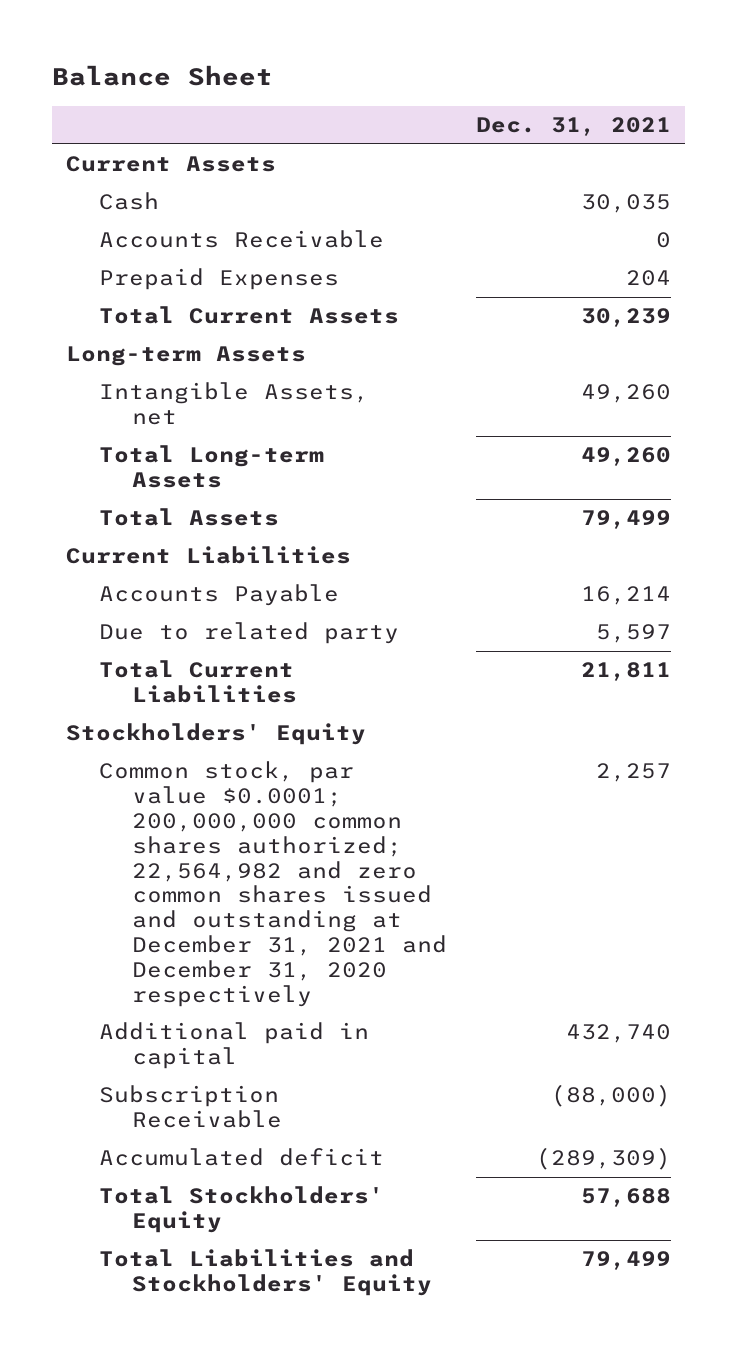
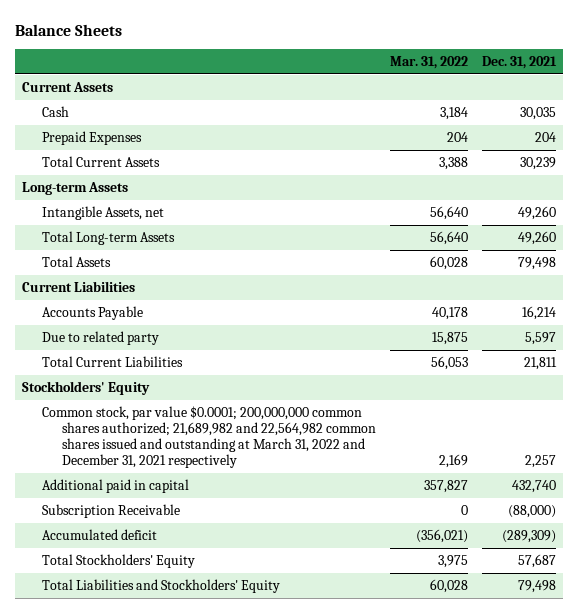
- Balance Sheet
+ Balance Sheets
- | Dec. 31, 2021
+ | Mar. 31, 2022 | Dec. 31, 2021
- Accounts Receivable | 0
- Total Assets | 79,499
+ Total Assets | 60,028 | 79,498
- Common stock, par value $0.0001; 200,000,000 common shares authorized; 22,564,982 and zero common shares issued and outstanding at December 31, 2021 and December 31, 2020 respectively | 2,257
+ Common stock, par value $0.0001; 200,000,000 common shares authorized; 21,689,982 and 22,564,982 common shares issued and outstanding at March 31, 2022 and December 31, 2021 respectively | 2,169 | 2,257
- Total Stockholders' Equity | 57,688
- Total Liabilities and Stockholders' Equity | 79,499
+ Total Stockholders' Equity | 3,975 | 57,687
+ Total Liabilities and Stockholders' Equity | 60,028 | 79,498

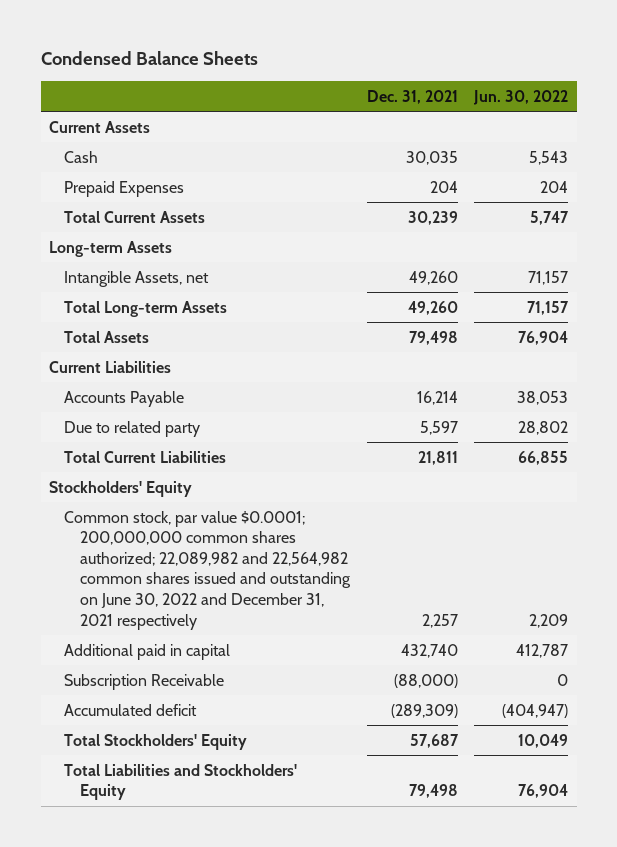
- Balance Sheets
+ Condensed Balance Sheets
- | Mar. 31, 2022 | Dec. 31, 2021
+ | Dec. 31, 2021 | Jun. 30, 2022
- Common stock, par value $0.0001; 200,000,000 common shares authorized; 21,689,982 and 22,564,982 common shares issued and outstanding at March 31, 2022 and December 31, 2021 respectively | 2,169 | 2,257
+ Common stock, par value $0.0001; 200,000,000 common shares authorized; 22,089,982 and 22,564,982 common shares issued and outstanding on June 30, 2022 and December 31, 2021 respectively | 2,257 | 2,209

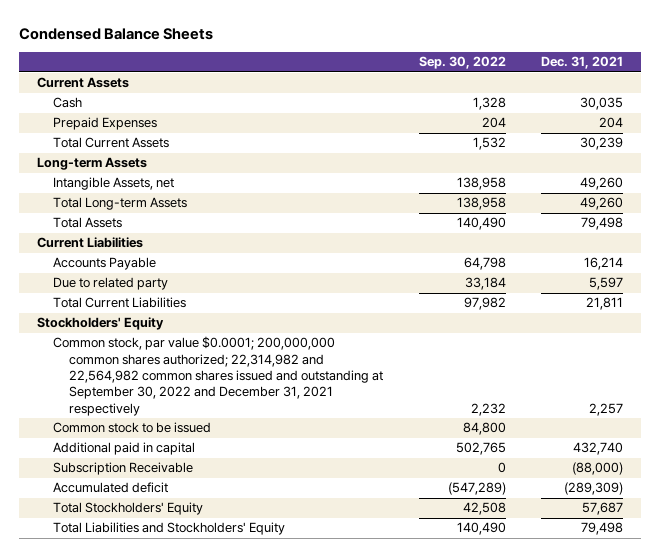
- | Dec. 31, 2021 | Jun. 30, 2022
+ | Sep. 30, 2022 | Dec. 31, 2021
- Common stock, par value $0.0001; 200,000,000 common shares authorized; 22,089,982 and 22,564,982 common shares issued and outstanding on June 30, 2022 and December 31, 2021 respectively | 2,257 | 2,209
+ Common stock, par value $0.0001; 200,000,000 common shares authorized; 22,314,982 and 22,564,982 common shares issued and outstanding at September 30, 2022 and December 31, 2021 respectively | 2,232 | 2,257
+ Common stock to be issued | 84,800 |

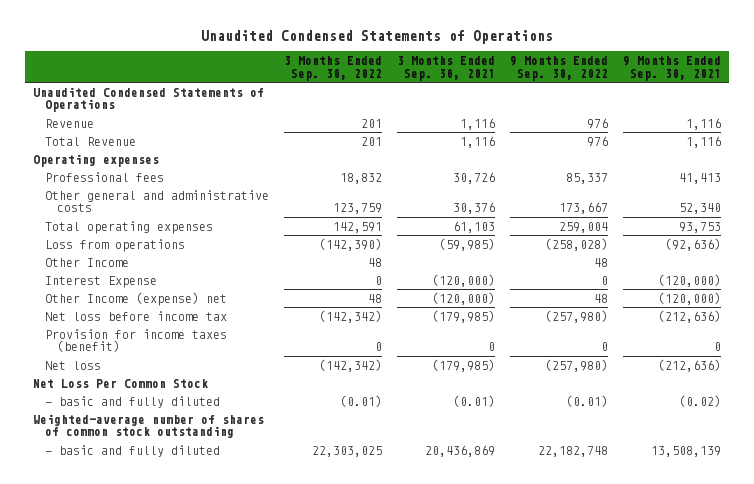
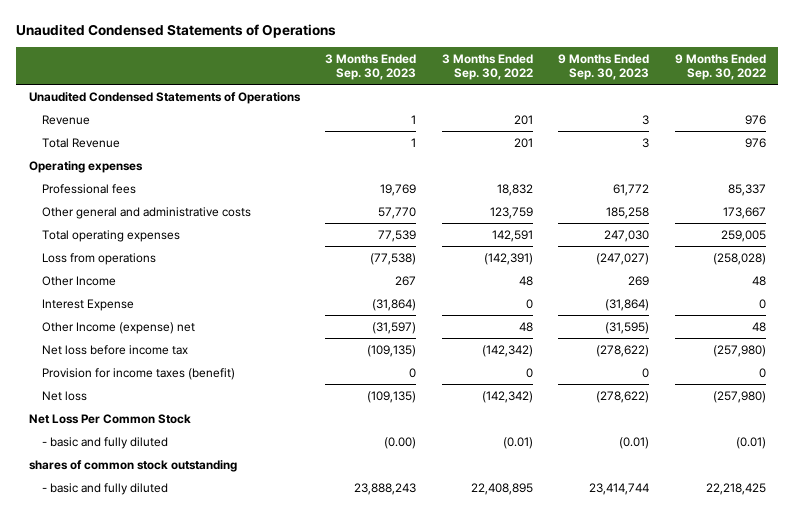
- | 3 Months Ended Sep. 30, 2022 | 3 Months Ended Sep. 30, 2021 | 9 Months Ended Sep. 30, 2022 | 9 Months Ended Sep. 30, 2021
+ | 3 Months Ended Sep. 30, 2023 | 3 Months Ended Sep. 30, 2022 | 9 Months Ended Sep. 30, 2023 | 9 Months Ended Sep. 30, 2022
- Total operating expenses | 142,591 | 61,103 | 259,004 | 93,753
- Loss from operations | (142,390) | (59,985) | (258,028) | (92,636)
+ Total operating expenses | 77,539 | 142,591 | 247,030 | 259,005
+ Loss from operations | (77,538) | (142,391) | (247,027) | (258,028)
- Weighted-average number of shares of common stock outstanding
- - basic and fully diluted | 22,303,025 | 20,436,869 | 22,182,748 | 13,508,139
+ shares of common stock outstanding
+ - basic and fully diluted | 23,888,243 | 22,408,895 | 23,414,744 | 22,218,425

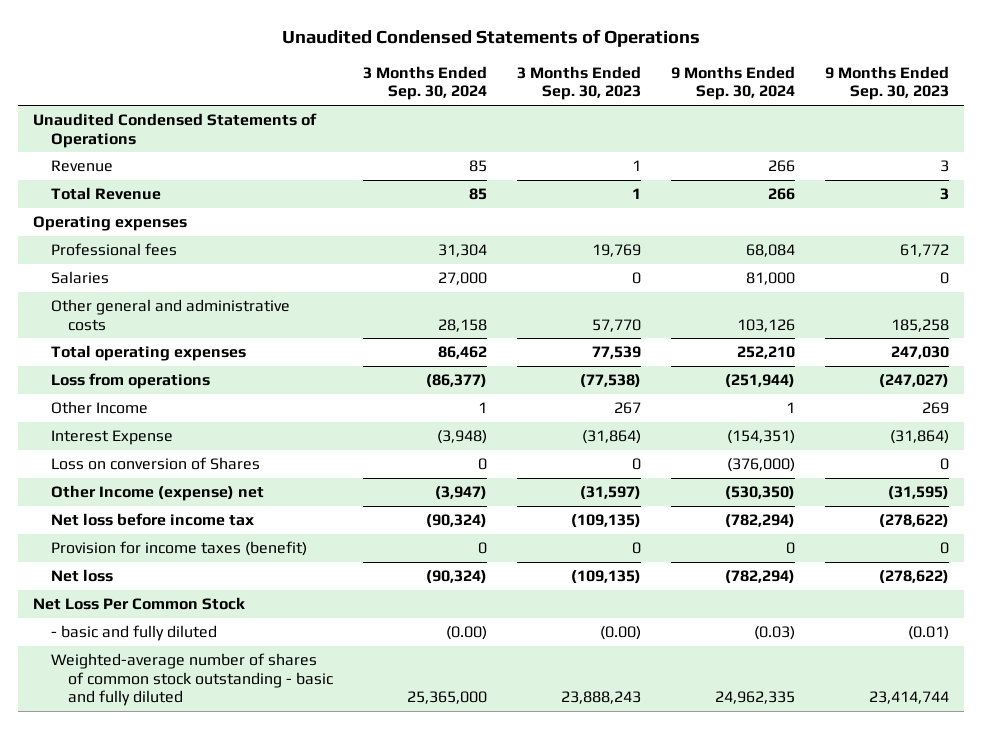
- | 3 Months Ended Sep. 30, 2023 | 3 Months Ended Sep. 30, 2022 | 9 Months Ended Sep. 30, 2023 | 9 Months Ended Sep. 30, 2022
+ | 3 Months Ended Sep. 30, 2024 | 3 Months Ended Sep. 30, 2023 | 9 Months Ended Sep. 30, 2024 | 9 Months Ended Sep. 30, 2023
+ Salaries | 27,000 | 0 | 81,000 | 0
+ Loss on conversion of Shares | 0 | 0 | (376,000) | 0
- shares of common stock outstanding
- - basic and fully diluted | 23,888,243 | 22,408,895 | 23,414,744 | 22,218,425
+ Weighted-average number of shares of common stock outstanding - basic and fully diluted | 25,365,000 | 23,888,243 | 24,962,335 | 23,414,744

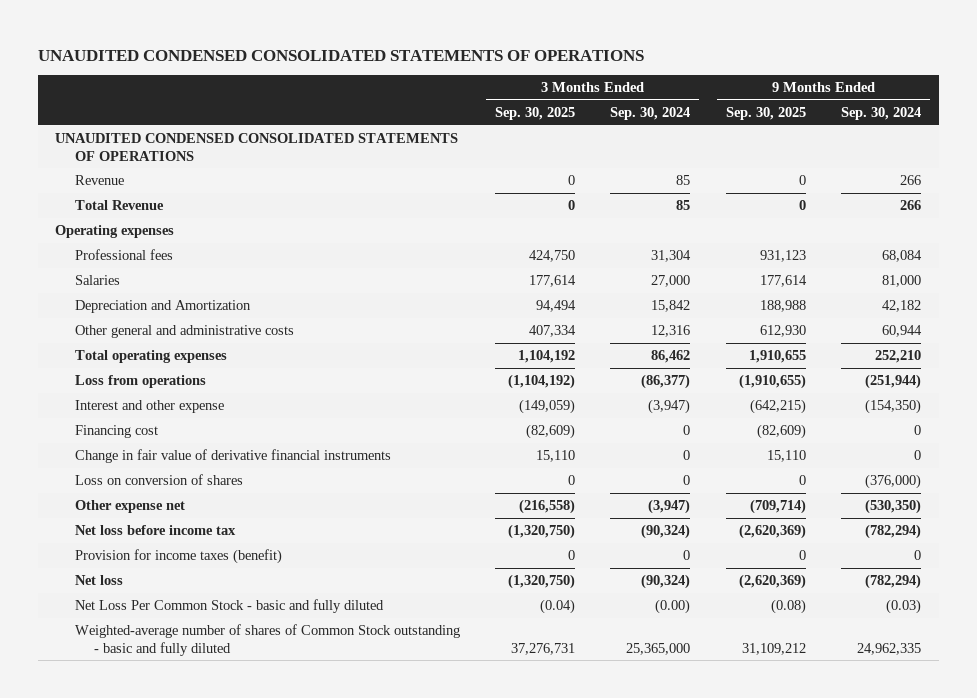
- Unaudited Condensed Statements of Operations
+ UNAUDITED CONDENSED CONSOLIDATED STATEMENTS OF OPERATIONS
- | 3 Months Ended Sep. 30, 2024 | 3 Months Ended Sep. 30, 2023 | 9 Months Ended Sep. 30, 2024 | 9 Months Ended Sep. 30, 2023
+ | 3 Months Ended Sep. 30, 2025 | 3 Months Ended Sep. 30, 2024 | 9 Months Ended Sep. 30, 2025 | 9 Months Ended Sep. 30, 2024
- Unaudited Condensed Statements of Operations
+ UNAUDITED CONDENSED CONSOLIDATED STATEMENTS OF OPERATIONS
- Other general and administrative costs | 28,158 | 57,770 | 103,126 | 185,258
+ Depreciation and Amortization | 94,494 | 15,842 | 188,988 | 42,182
+ Other general and administrative costs | 407,334 | 12,316 | 612,930 | 60,944
- Other Income | 1 | 267 | 1 | 269
- Interest Expense | (3,948) | (31,864) | (154,351) | (31,864)
- Loss on conversion of Shares | 0 | 0 | (376,000) | 0
- Other Income (expense) net | (3,947) | (31,597) | (530,350) | (31,595)
+ Interest and other expense | (149,059) | (3,947) | (642,215) | (154,350)
+ Financing cost | (82,609) | 0 | (82,609) | 0
+ Change in fair value of derivative financial instruments | 15,110 | 0 | 15,110 | 0
+ Loss on conversion of shares | 0 | 0 | 0 | (376,000)
+ Other expense net | (216,558) | (3,947) | (709,714) | (530,350)
- Net Loss Per Common Stock
- - basic and fully diluted | (0.00) | (0.00) | (0.03) | (0.01)
- Weighted-average number of shares of common stock outstanding - basic and fully diluted | 25,365,000 | 23,888,243 | 24,962,335 | 23,414,744
+ Net Loss Per Common Stock - basic and fully diluted | (0.04) | (0.00) | (0.08) | (0.03)
+ Weighted-average number of shares of Common Stock outstanding - basic and fully diluted | 37,276,731 | 25,365,000 | 31,109,212 | 24,962,335

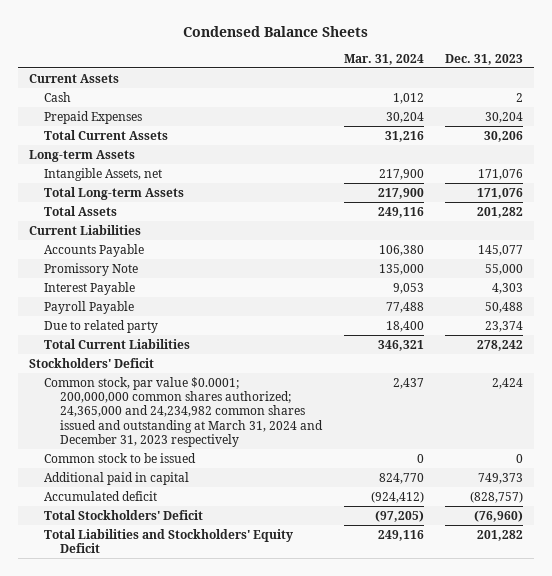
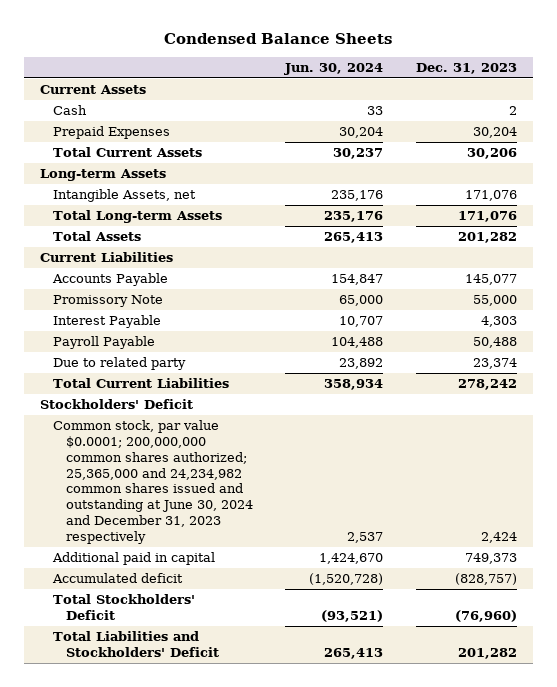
- | Mar. 31, 2024 | Dec. 31, 2023
+ | Jun. 30, 2024 | Dec. 31, 2023
- Common stock, par value $0.0001; 200,000,000 common shares authorized; 24,365,000 and 24,234,982 common shares issued and outstanding at March 31, 2024 and December 31, 2023 respectively | 2,437 | 2,424
- Common stock to be issued | 0 | 0
+ Common stock, par value $0.0001; 200,000,000 common shares authorized; 25,365,000 and 24,234,982 common shares issued and outstanding at June 30, 2024 and December 31, 2023 respectively | 2,537 | 2,424
- Total Liabilities and Stockholders' Equity Deficit | 249,116 | 201,282
+ Total Liabilities and Stockholders' Deficit | 265,413 | 201,282

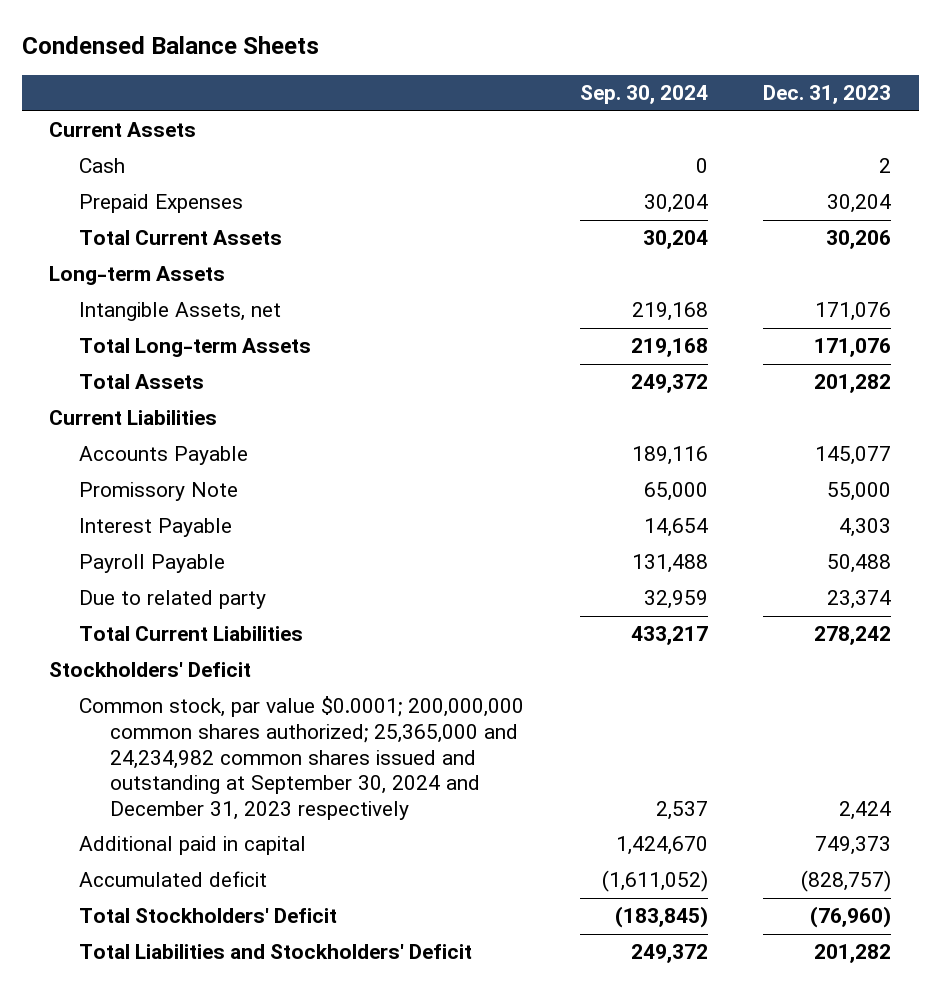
- | Jun. 30, 2024 | Dec. 31, 2023
+ | Sep. 30, 2024 | Dec. 31, 2023
- Common stock, par value $0.0001; 200,000,000 common shares authorized; 25,365,000 and 24,234,982 common shares issued and outstanding at June 30, 2024 and December 31, 2023 respectively | 2,537 | 2,424
+ Common stock, par value $0.0001; 200,000,000 common shares authorized; 25,365,000 and 24,234,982 common shares issued and outstanding at September 30, 2024 and December 31, 2023 respectively | 2,537 | 2,424

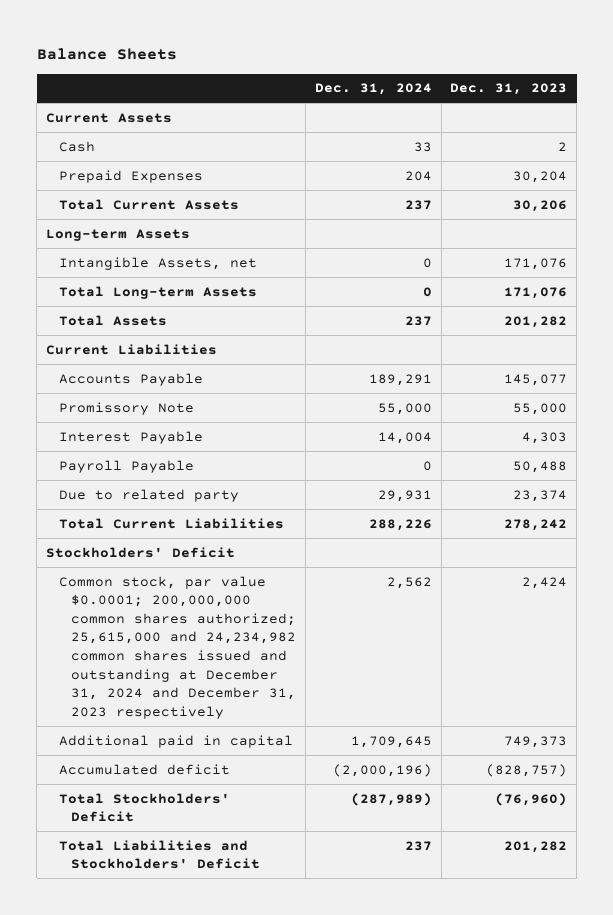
- Condensed Balance Sheets
+ Balance Sheets
- | Sep. 30, 2024 | Dec. 31, 2023
+ | Dec. 31, 2024 | Dec. 31, 2023
- Common stock, par value $0.0001; 200,000,000 common shares authorized; 25,365,000 and 24,234,982 common shares issued and outstanding at September 30, 2024 and December 31, 2023 respectively | 2,537 | 2,424
+ Common stock, par value $0.0001; 200,000,000 common shares authorized; 25,615,000 and 24,234,982 common shares issued and outstanding at December 31, 2024 and December 31, 2023 respectively | 2,562 | 2,424

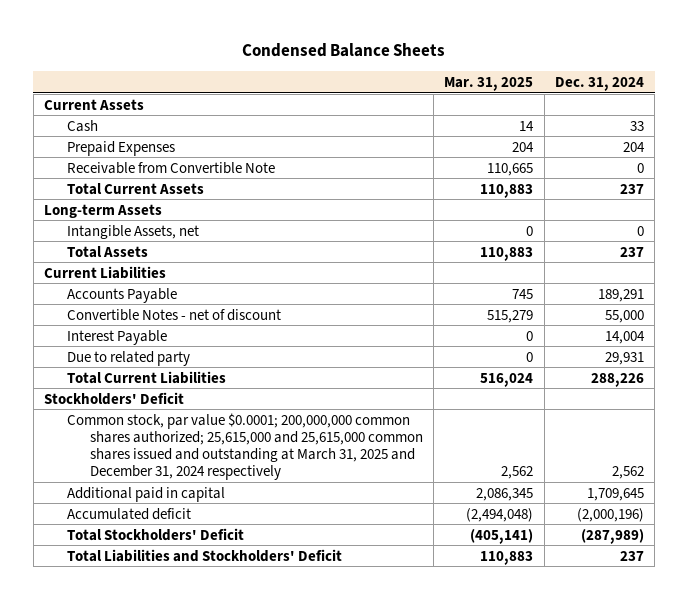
- Balance Sheets
+ Condensed Balance Sheets
- | Dec. 31, 2024 | Dec. 31, 2023
+ | Mar. 31, 2025 | Dec. 31, 2024
+ Receivable from Convertible Note | 110,665 | 0
- Total Long-term Assets | 0 | 171,076
- Promissory Note | 55,000 | 55,000
+ Convertible Notes - net of discount | 515,279 | 55,000
- Payroll Payable | 0 | 50,488
- Common stock, par value $0.0001; 200,000,000 common shares authorized; 25,615,000 and 24,234,982 common shares issued and outstanding at December 31, 2024 and December 31, 2023 respectively | 2,562 | 2,424
+ Common stock, par value $0.0001; 200,000,000 common shares authorized; 25,615,000 and 25,615,000 common shares issued and outstanding at March 31, 2025 and December 31, 2024 respectively | 2,562 | 2,562

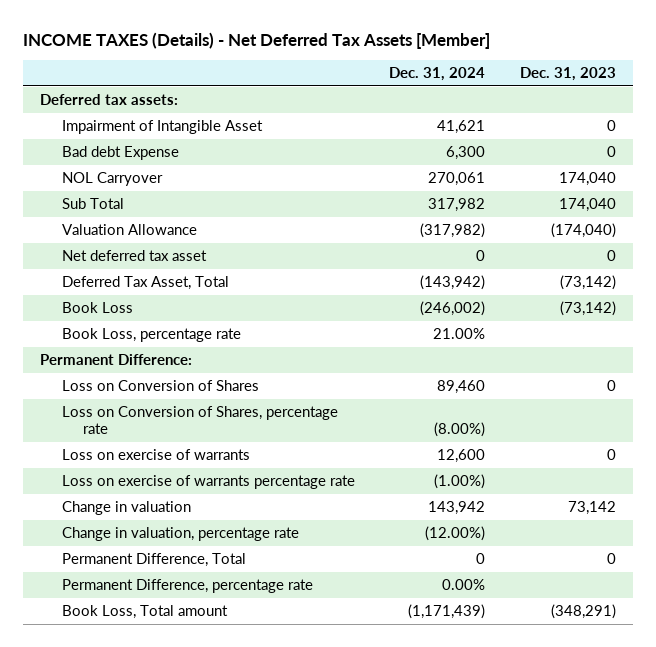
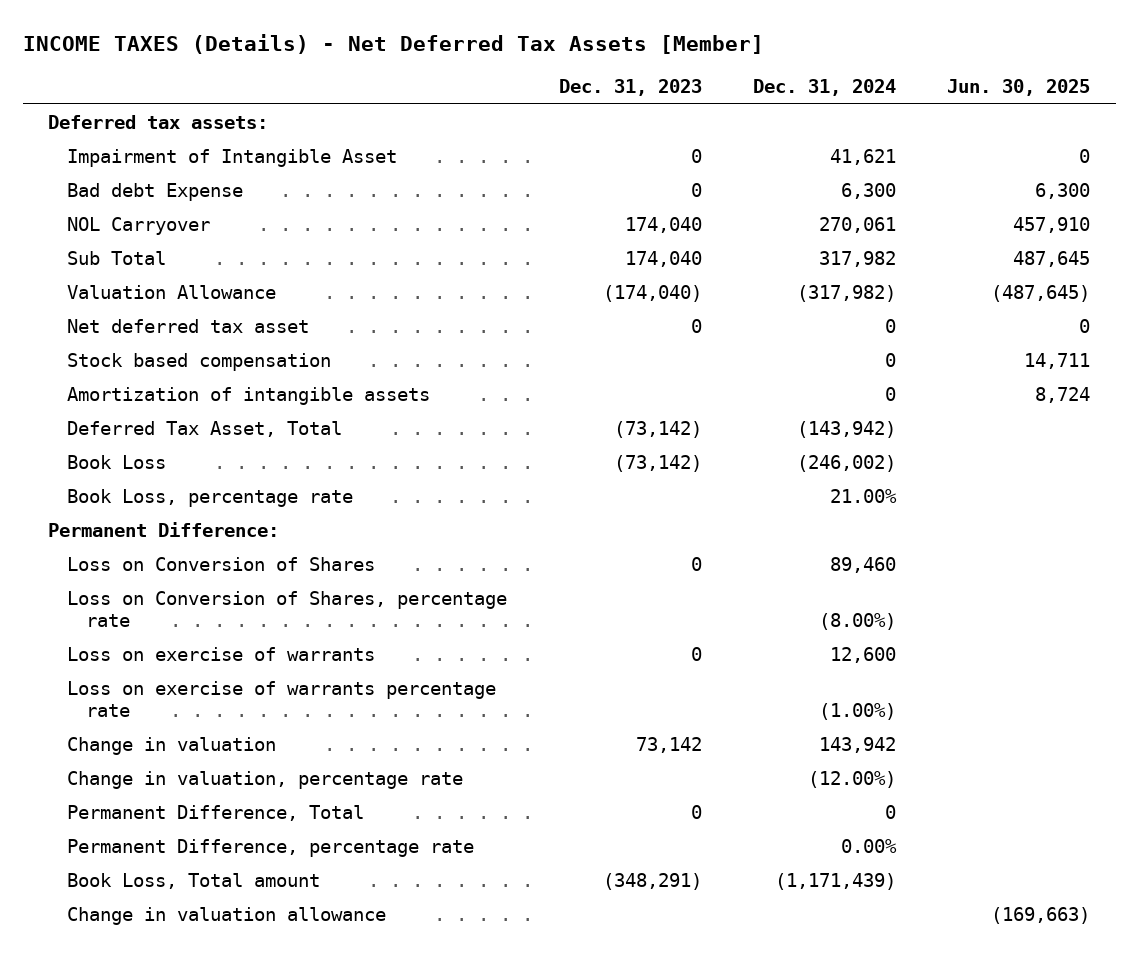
- | Dec. 31, 2024 | Dec. 31, 2023
+ | Dec. 31, 2023 | Dec. 31, 2024 | Jun. 30, 2025
+ Stock based compensation | | 0 | 14,711
+ Amortization of intangible assets | | 0 | 8,724
+ Change in valuation allowance | | | (169,663)

